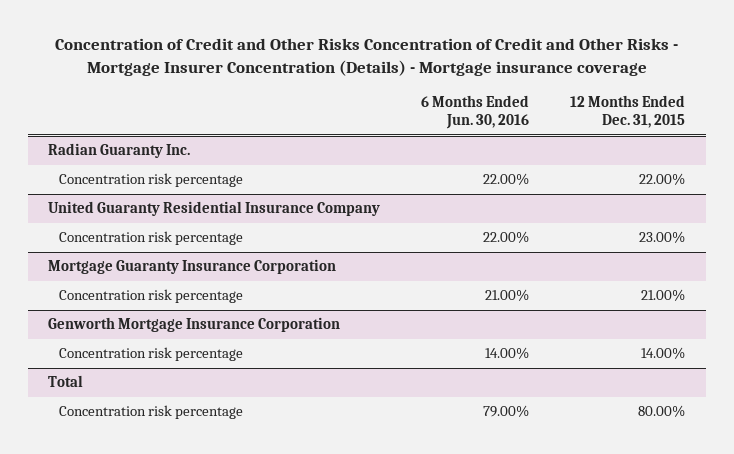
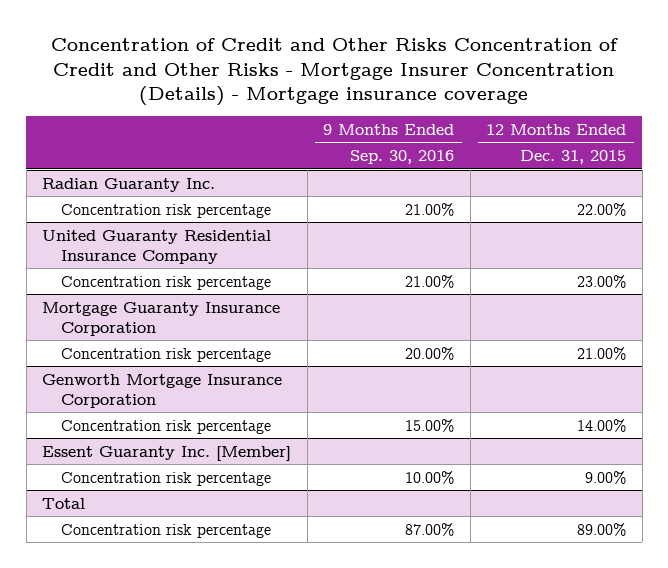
- | 6 Months Ended Jun. 30, 2016 | 12 Months Ended Dec. 31, 2015
+ | 9 Months Ended Sep. 30, 2016 | 12 Months Ended Dec. 31, 2015
+ Essent Guaranty Inc. [Member]
+ Concentration risk percentage | 10.00% | 9.00%
@ Total
- Concentration risk percentage | 79.00% | 80.00%
+ Concentration risk percentage | 87.00% | 89.00%

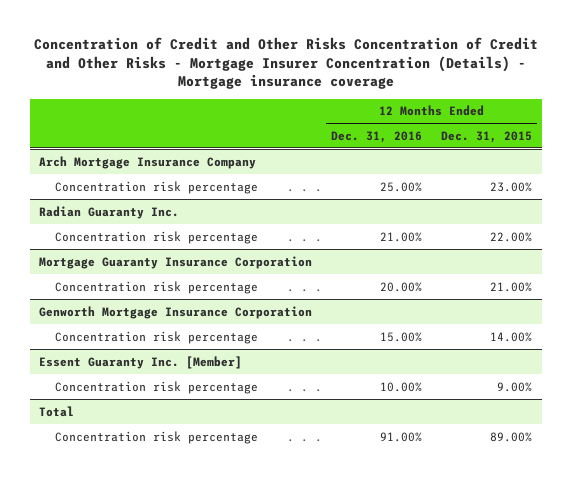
- | 9 Months Ended Sep. 30, 2016 | 12 Months Ended Dec. 31, 2015
+ | 12 Months Ended Dec. 31, 2016 | 12 Months Ended Dec. 31, 2015
+ Arch Mortgage Insurance Company
+ Concentration risk percentage | 25.00% | 23.00%
- United Guaranty Residential Insurance Company
- Concentration risk percentage | 21.00% | 23.00%

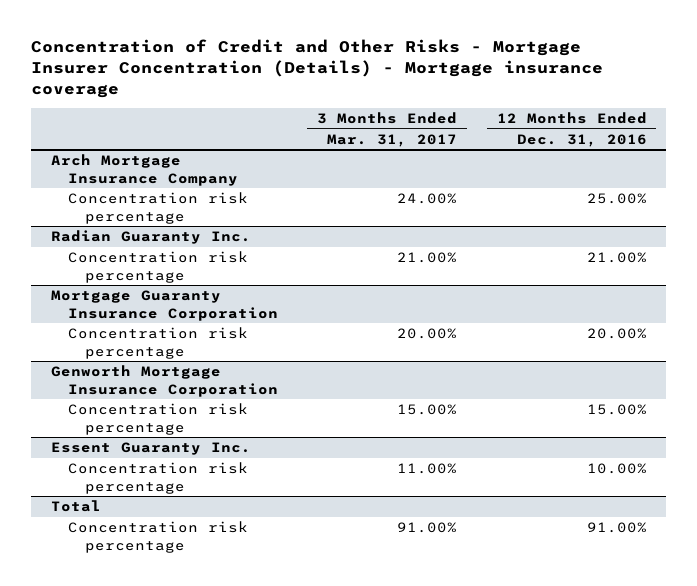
- Concentration of Credit and Other Risks Concentration of Credit and Other Risks - Mortgage Insurer Concentration (Details) - Mortgage insurance coverage
+ Concentration of Credit and Other Risks - Mortgage Insurer Concentration (Details) - Mortgage insurance coverage
- | 12 Months Ended Dec. 31, 2016 | 12 Months Ended Dec. 31, 2015
+ | 3 Months Ended Mar. 31, 2017 | 12 Months Ended Dec. 31, 2016
- Essent Guaranty Inc. [Member]
+ Essent Guaranty Inc.

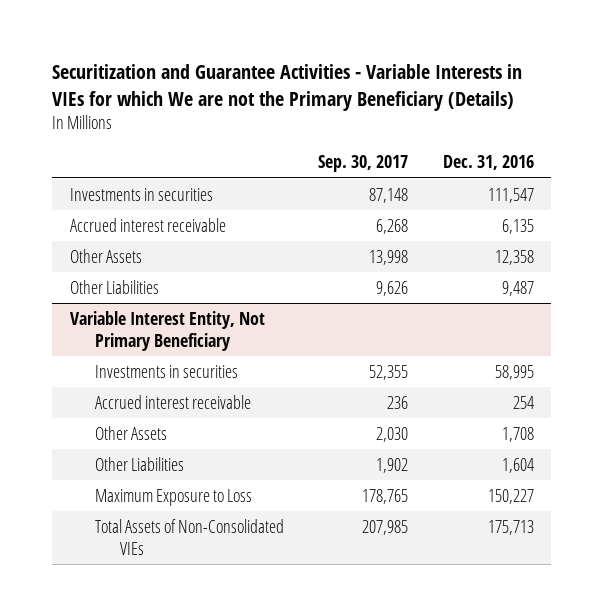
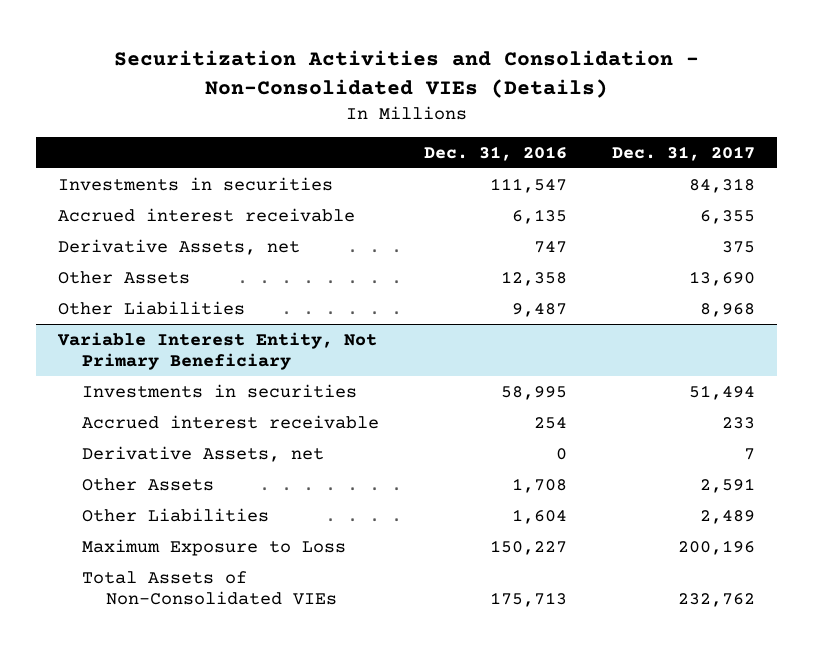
- Securitization and Guarantee Activities - Variable Interests in VIEs for which We are not the Primary Beneficiary (Details)
+ Securitization Activities and Consolidation - Non-Consolidated VIEs (Details)
- | Sep. 30, 2017 | Dec. 31, 2016
+ | Dec. 31, 2016 | Dec. 31, 2017
+ Derivative Assets, net | 747 | 375
@ Variable Interest Entity, Not Primary Beneficiary
+ Derivative Assets, net | 0 | 7

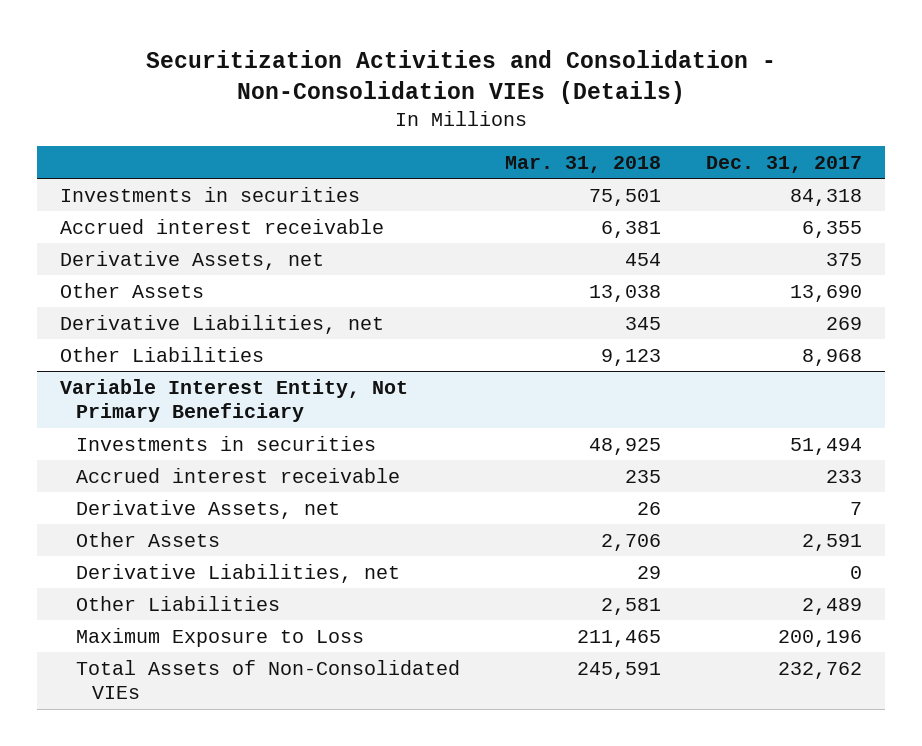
- Securitization Activities and Consolidation - Non-Consolidated VIEs (Details)
+ Securitization Activities and Consolidation - Non-Consolidation VIEs (Details)
- | Dec. 31, 2016 | Dec. 31, 2017
+ | Mar. 31, 2018 | Dec. 31, 2017
+ Derivative Liabilities, net | 345 | 269
@ Variable Interest Entity, Not Primary Beneficiary
+ Derivative Liabilities, net | 29 | 0

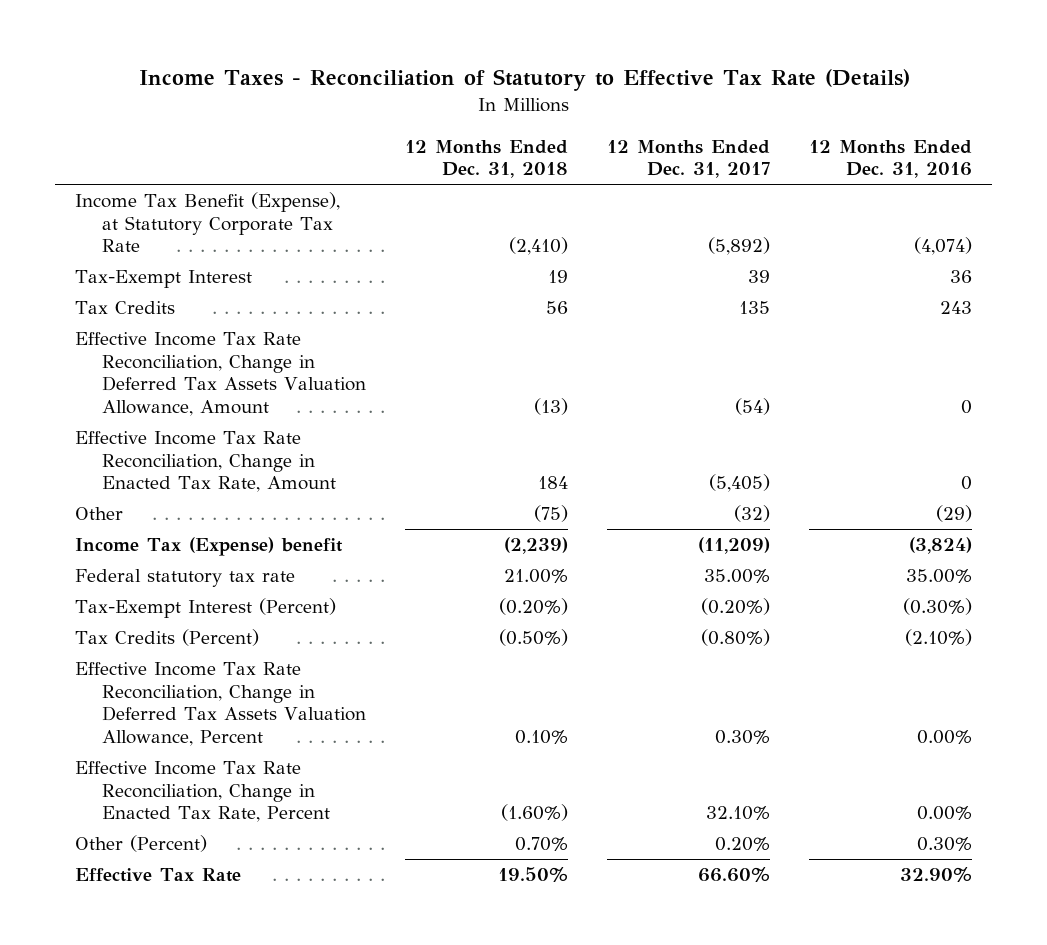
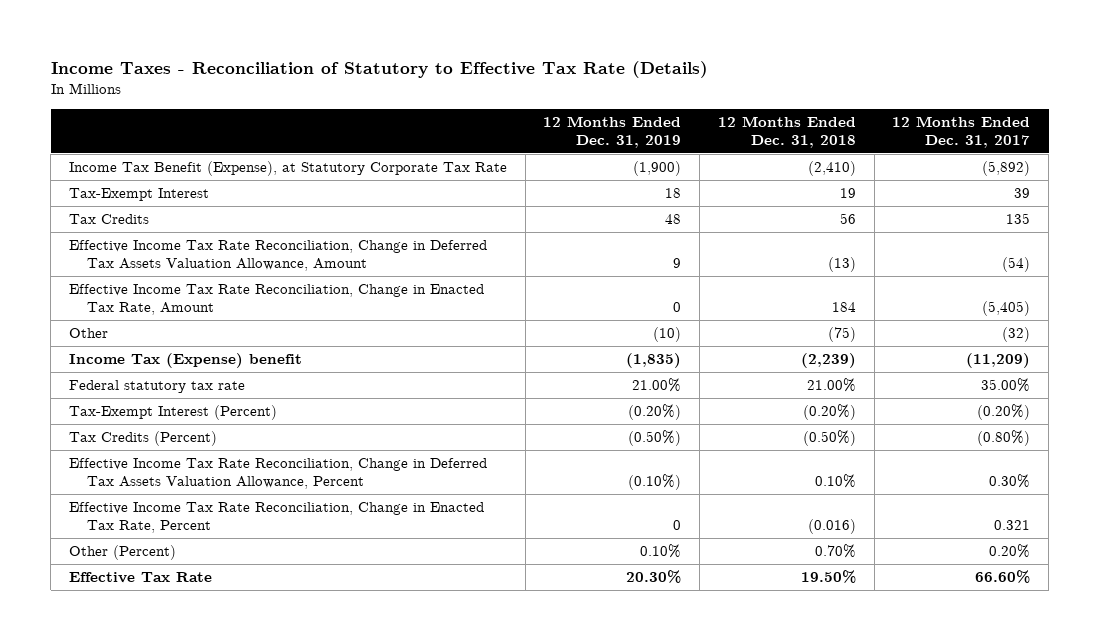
- | 12 Months Ended Dec. 31, 2018 | 12 Months Ended Dec. 31, 2017 | 12 Months Ended Dec. 31, 2016
+ | 12 Months Ended Dec. 31, 2019 | 12 Months Ended Dec. 31, 2018 | 12 Months Ended Dec. 31, 2017
- Effective Income Tax Rate Reconciliation, Change in Enacted Tax Rate, Percent | (1.60%) | 32.10% | 0.00%
+ Effective Income Tax Rate Reconciliation, Change in Enacted Tax Rate, Percent | 0 | (0.016) | 0.321

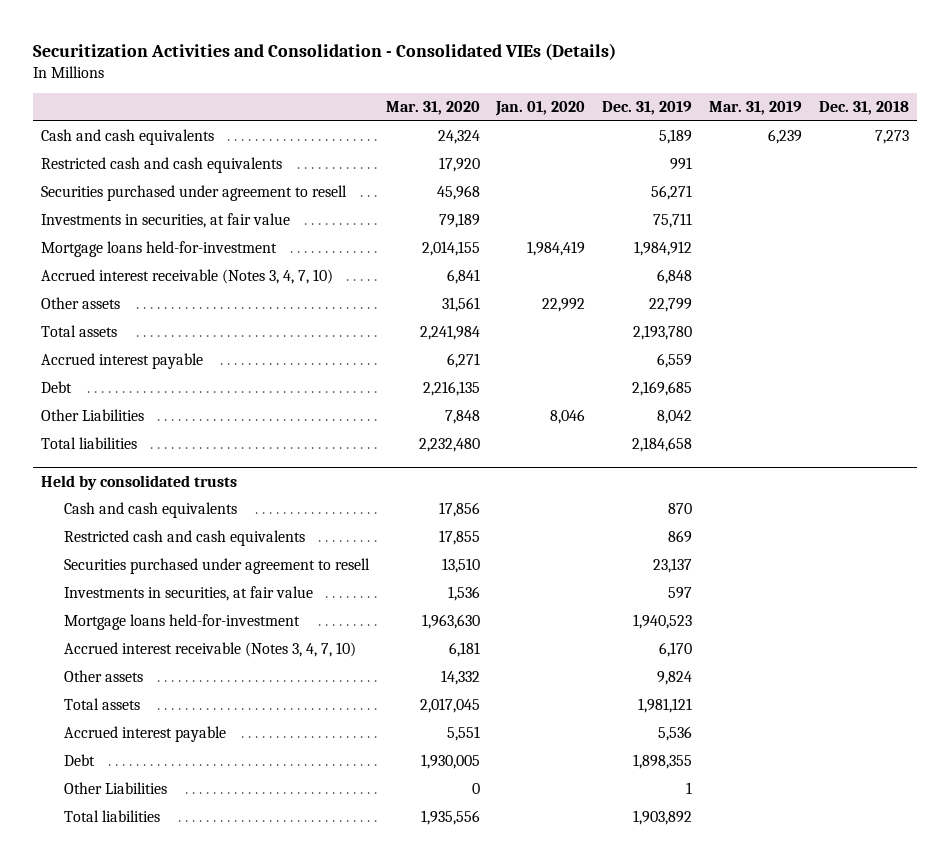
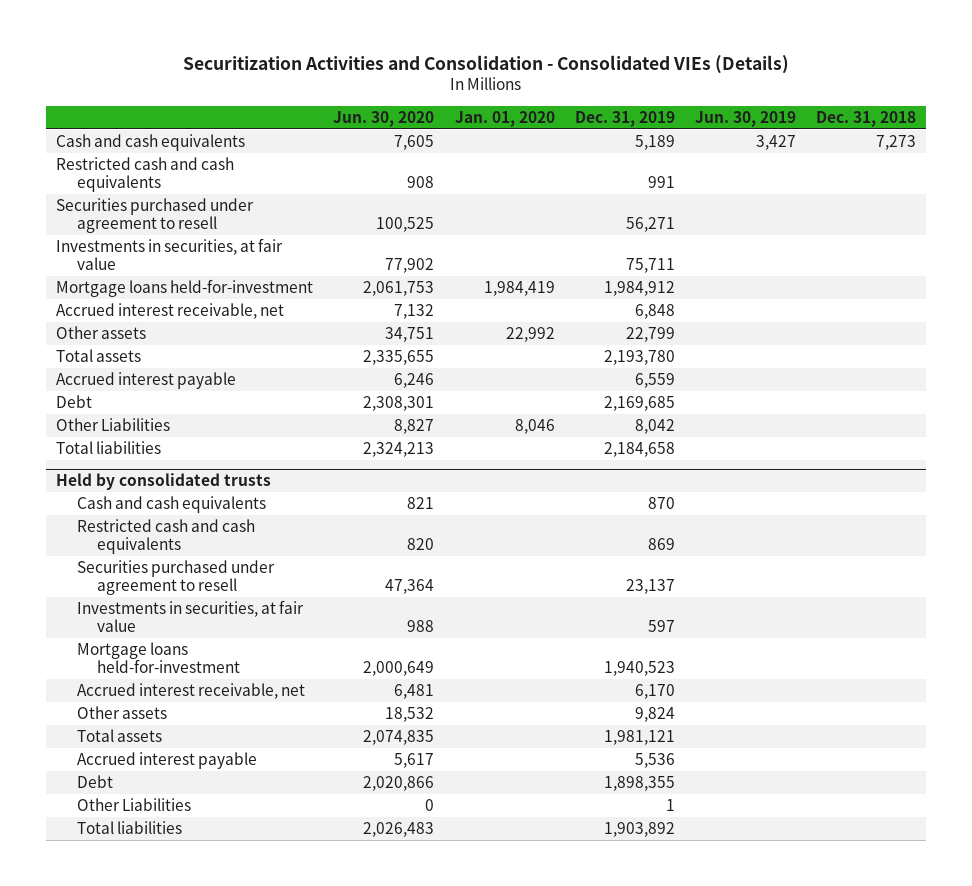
- | Mar. 31, 2020 | Jan. 01, 2020 | Dec. 31, 2019 | Mar. 31, 2019 | Dec. 31, 2018
+ | Jun. 30, 2020 | Jan. 01, 2020 | Dec. 31, 2019 | Jun. 30, 2019 | Dec. 31, 2018
- Accrued interest receivable (Notes 3, 4, 7, 10) | 6,841 | | 6,848 | |
+ Accrued interest receivable, net | 7,132 | | 6,848 | |
@ Held by consolidated trusts
- Accrued interest receivable (Notes 3, 4, 7, 10) | 6,181 | | 6,170 | |
+ Accrued interest receivable, net | 6,481 | | 6,170 | |

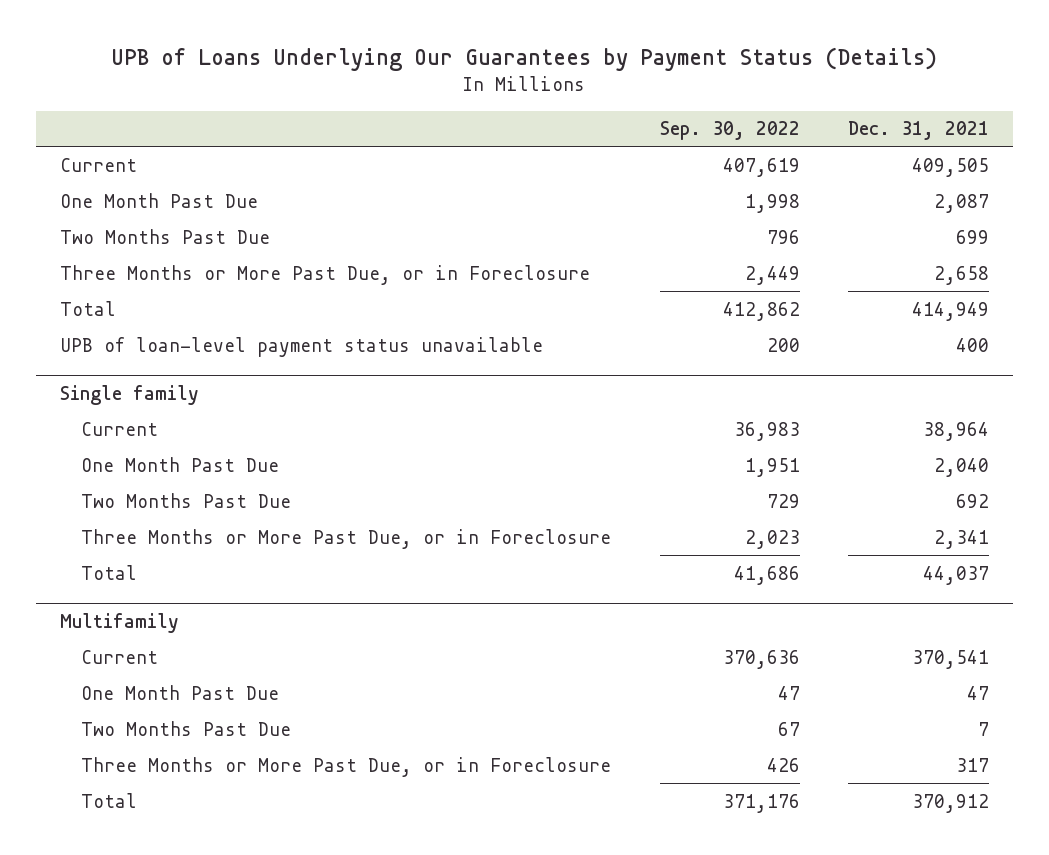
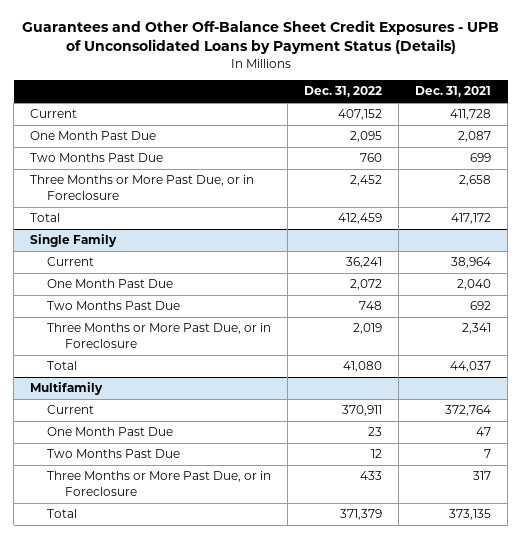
- UPB of Loans Underlying Our Guarantees by Payment Status (Details)
+ Guarantees and Other Off-Balance Sheet Credit Exposures - UPB of Unconsolidated Loans by Payment Status (Details)
- | Sep. 30, 2022 | Dec. 31, 2021
+ | Dec. 31, 2022 | Dec. 31, 2021
- Current | 407,619 | 409,505
+ Current | 407,152 | 411,728
- Total | 412,862 | 414,949
- UPB of loan-level payment status unavailable | 200 | 400
- Single family
+ Total | 412,459 | 417,172
+ Single Family
@ Multifamily
- Current | 370,636 | 370,541
+ Current | 370,911 | 372,764
- Total | 371,176 | 370,912
+ Total | 371,379 | 373,135

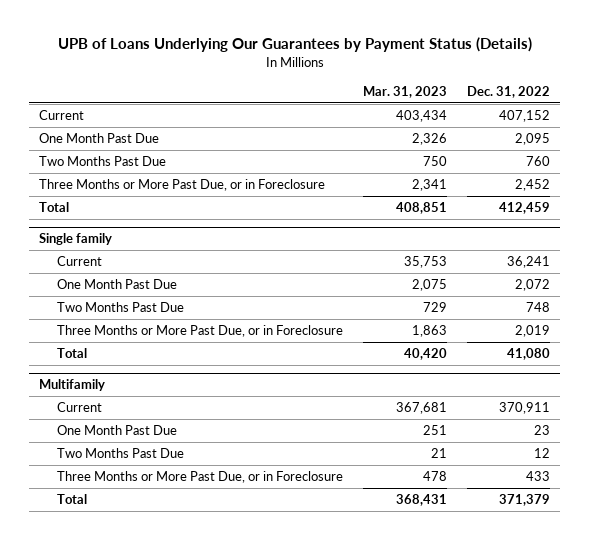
- Guarantees and Other Off-Balance Sheet Credit Exposures - UPB of Unconsolidated Loans by Payment Status (Details)
+ UPB of Loans Underlying Our Guarantees by Payment Status (Details)
- | Dec. 31, 2022 | Dec. 31, 2021
+ | Mar. 31, 2023 | Dec. 31, 2022
- Single Family
+ Single family

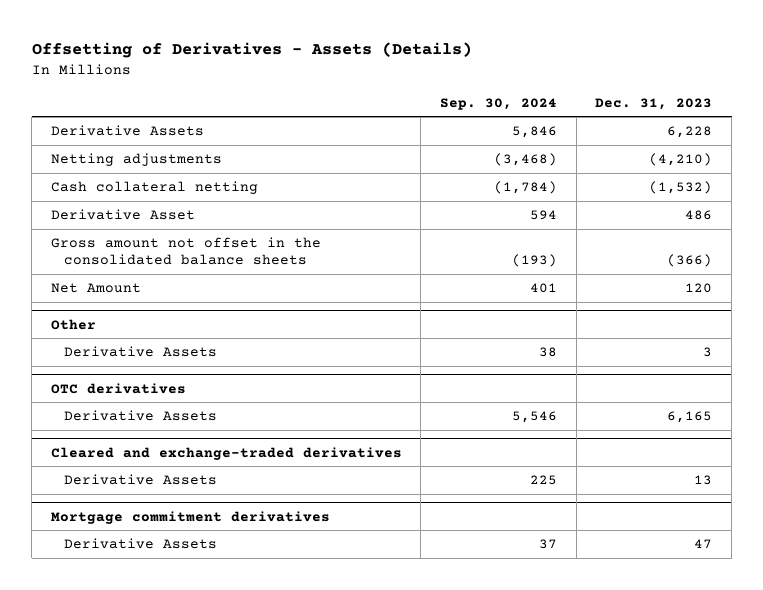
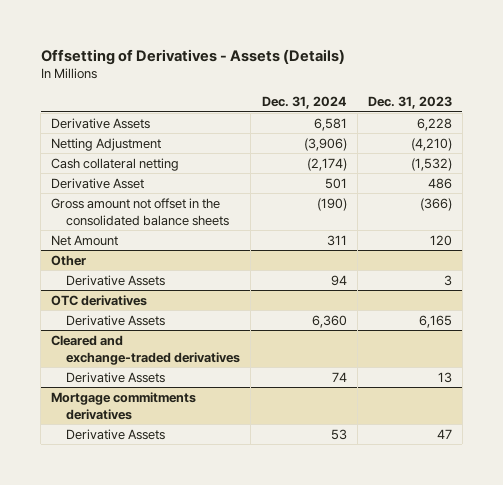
- | Sep. 30, 2024 | Dec. 31, 2023
+ | Dec. 31, 2024 | Dec. 31, 2023
- Netting adjustments | (3,468) | (4,210)
+ Netting Adjustment | (3,906) | (4,210)
- Mortgage commitment derivatives
+ Mortgage commitments derivatives

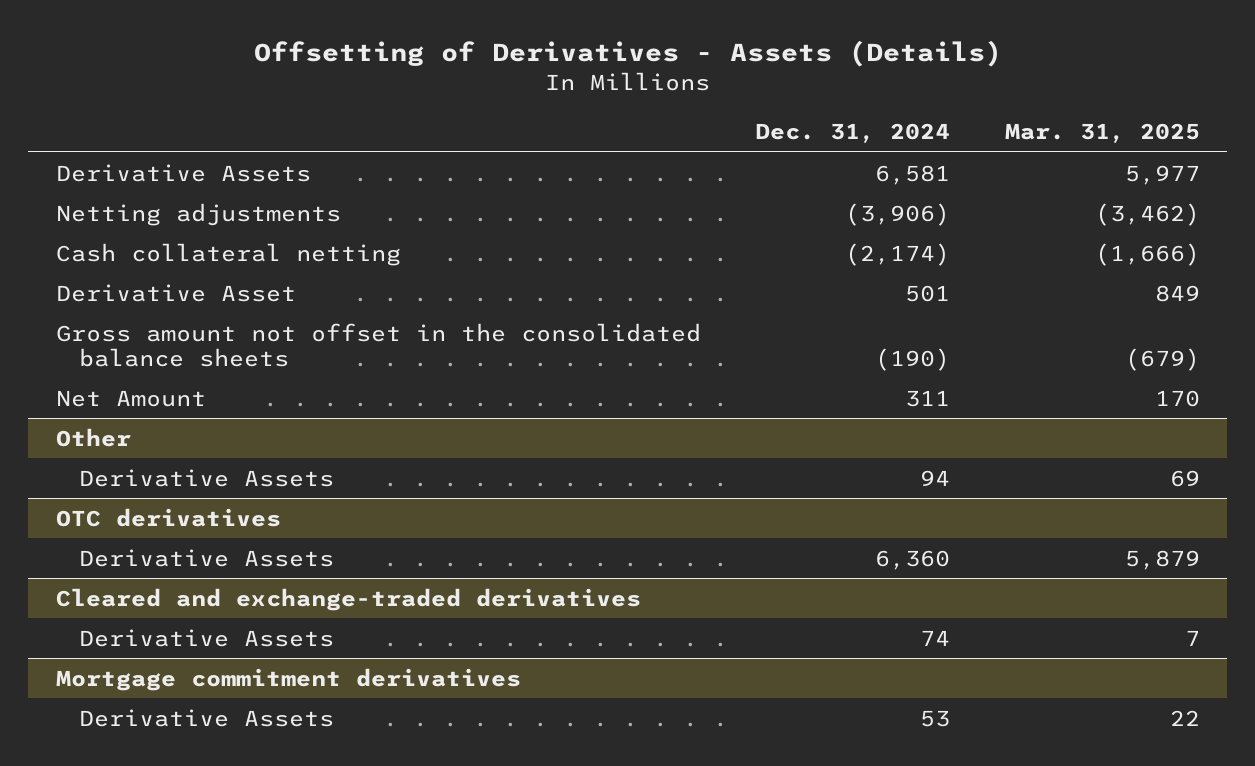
- | Dec. 31, 2024 | Dec. 31, 2023
+ | Dec. 31, 2024 | Mar. 31, 2025
- Netting Adjustment | (3,906) | (4,210)
+ Netting adjustments | (3,906) | (3,462)
- Mortgage commitments derivatives
+ Mortgage commitment derivatives

